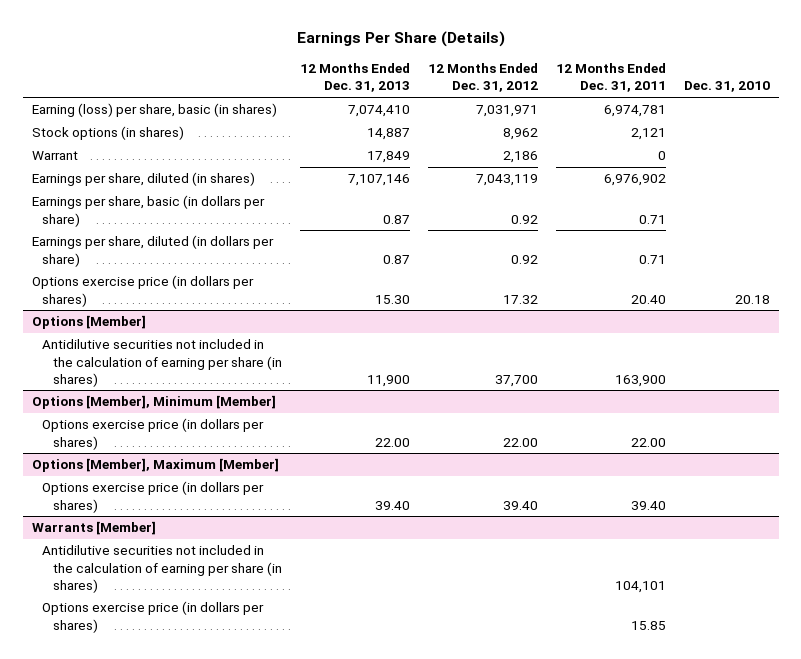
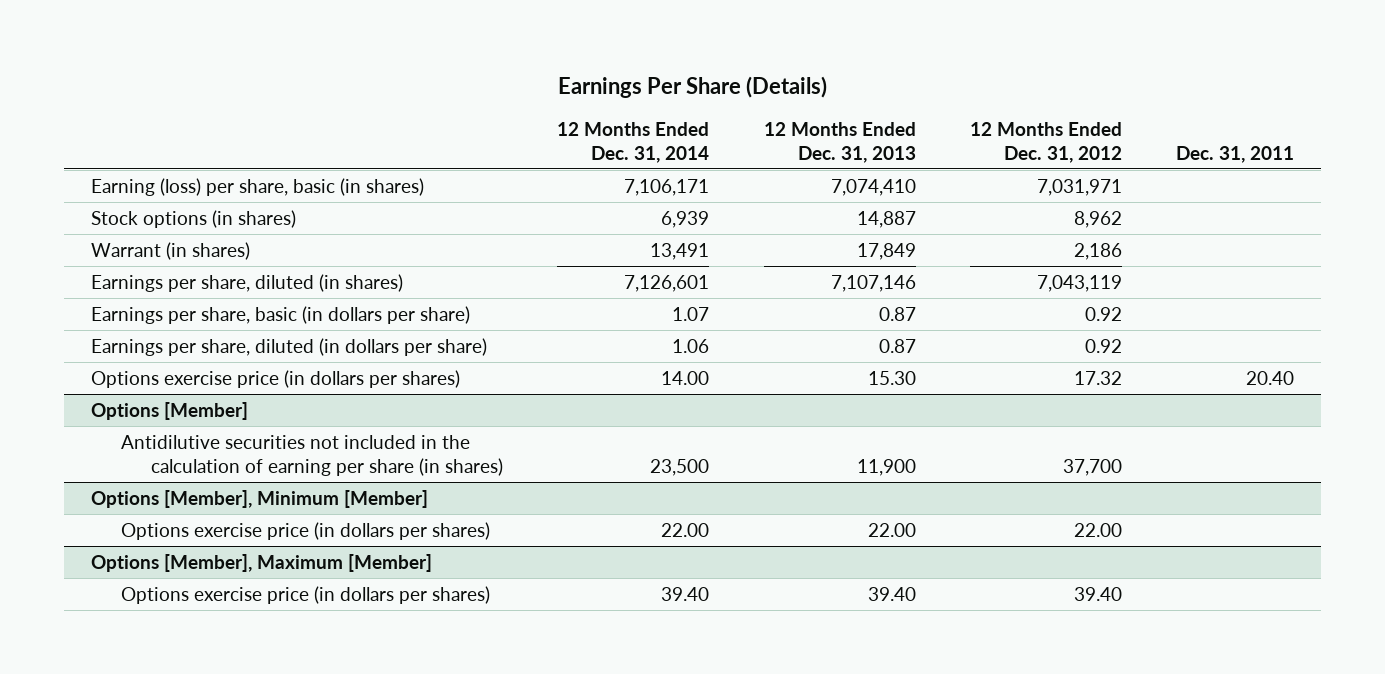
- | 12 Months Ended Dec. 31, 2013 | 12 Months Ended Dec. 31, 2012 | 12 Months Ended Dec. 31, 2011 | Dec. 31, 2010
+ | 12 Months Ended Dec. 31, 2014 | 12 Months Ended Dec. 31, 2013 | 12 Months Ended Dec. 31, 2012 | Dec. 31, 2011
- Warrant | 17,849 | 2,186 | 0 |
+ Warrant (in shares) | 13,491 | 17,849 | 2,186 |
- Warrants [Member]
- Antidilutive securities not included in the calculation of earning per share (in shares) | | | 104,101 |
- Options exercise price (in dollars per shares) | | | 15.85 |

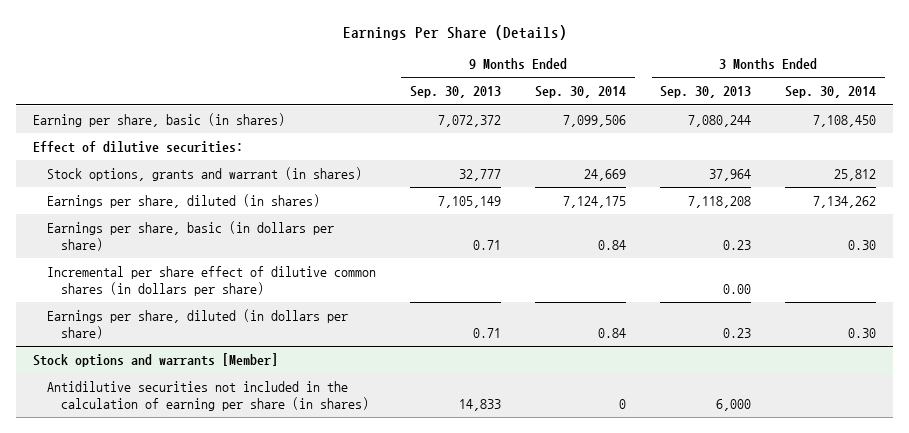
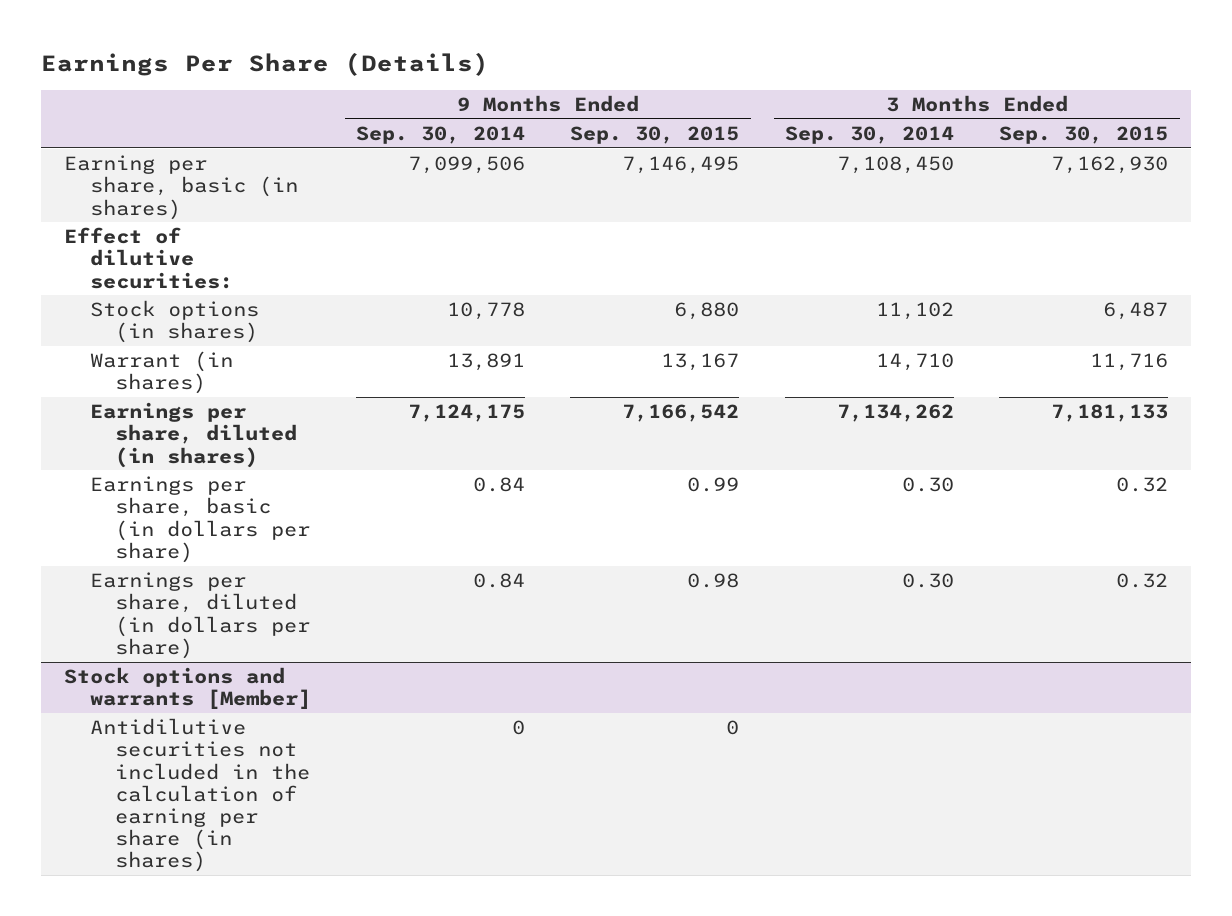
- | 9 Months Ended Sep. 30, 2013 | 9 Months Ended Sep. 30, 2014 | 3 Months Ended Sep. 30, 2013 | 3 Months Ended Sep. 30, 2014
+ | 9 Months Ended Sep. 30, 2014 | 9 Months Ended Sep. 30, 2015 | 3 Months Ended Sep. 30, 2014 | 3 Months Ended Sep. 30, 2015
- Stock options, grants and warrant (in shares) | 32,777 | 24,669 | 37,964 | 25,812
+ Stock options (in shares) | 10,778 | 6,880 | 11,102 | 6,487
+ Warrant (in shares) | 13,891 | 13,167 | 14,710 | 11,716
- Incremental per share effect of dilutive common shares (in dollars per share) | | | 0.00 |

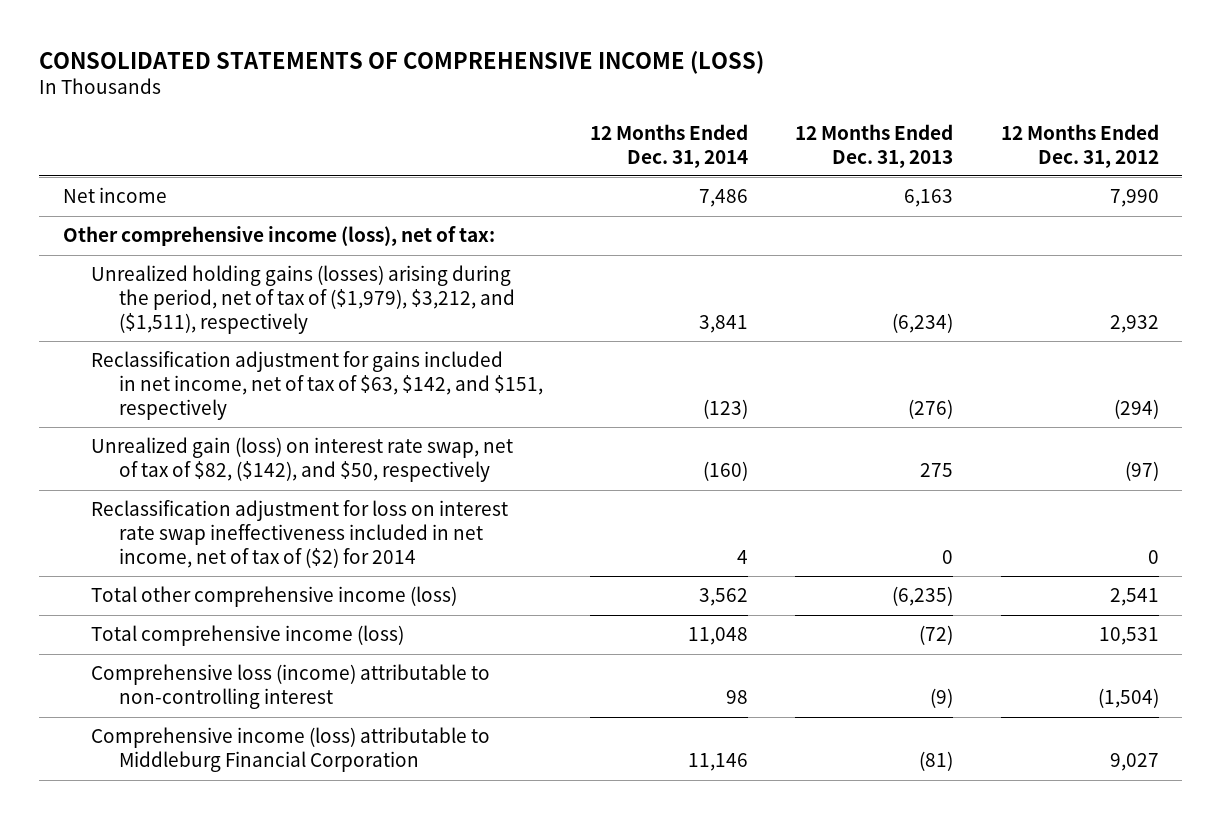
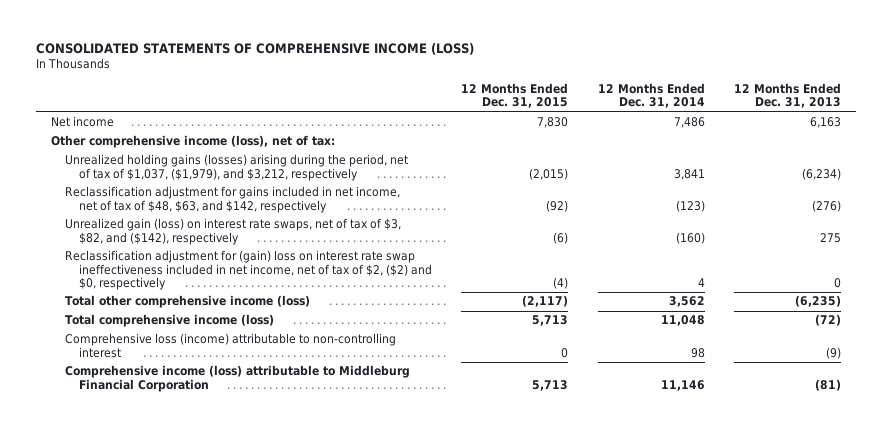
- | 12 Months Ended Dec. 31, 2014 | 12 Months Ended Dec. 31, 2013 | 12 Months Ended Dec. 31, 2012
+ | 12 Months Ended Dec. 31, 2015 | 12 Months Ended Dec. 31, 2014 | 12 Months Ended Dec. 31, 2013
- Unrealized holding gains (losses) arising during the period, net of tax of ($1,979), $3,212, and ($1,511), respectively | 3,841 | (6,234) | 2,932
- Reclassification adjustment for gains included in net income, net of tax of $63, $142, and $151, respectively | (123) | (276) | (294)
- Unrealized gain (loss) on interest rate swap, net of tax of $82, ($142), and $50, respectively | (160) | 275 | (97)
- Reclassification adjustment for loss on interest rate swap ineffectiveness included in net income, net of tax of ($2) for 2014 | 4 | 0 | 0
+ Unrealized holding gains (losses) arising during the period, net of tax of $1,037, ($1,979), and $3,212, respectively | (2,015) | 3,841 | (6,234)
+ Reclassification adjustment for gains included in net income, net of tax of $48, $63, and $142, respectively | (92) | (123) | (276)
+ Unrealized gain (loss) on interest rate swaps, net of tax of $3, $82, and ($142), respectively | (6) | (160) | 275
+ Reclassification adjustment for (gain) loss on interest rate swap ineffectiveness included in net income, net of tax of $2, ($2) and $0, respectively | (4) | 4 | 0

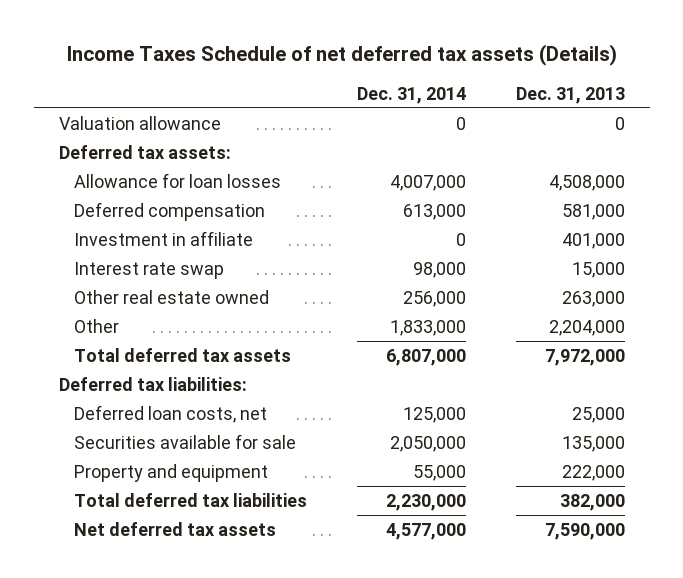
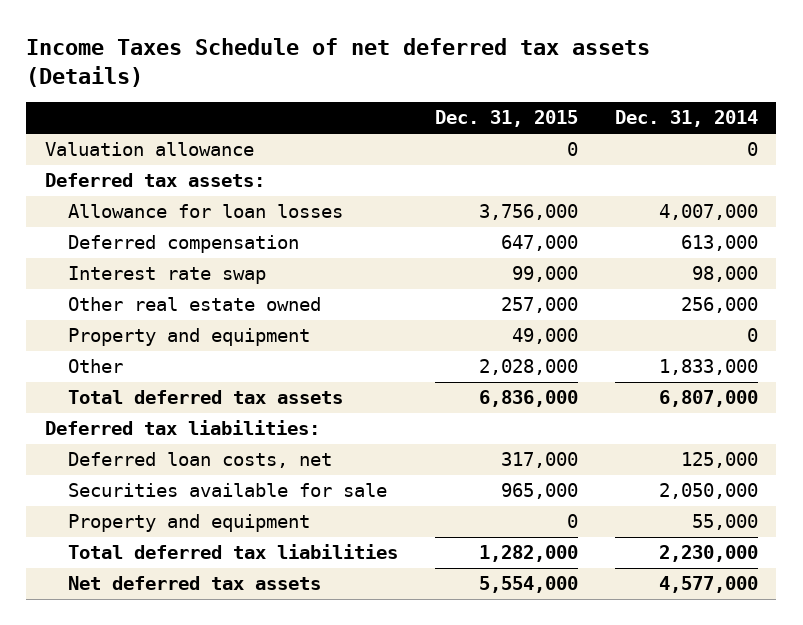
- | Dec. 31, 2014 | Dec. 31, 2013
+ | Dec. 31, 2015 | Dec. 31, 2014
- Investment in affiliate | 0 | 401,000
+ Property and equipment | 49,000 | 0

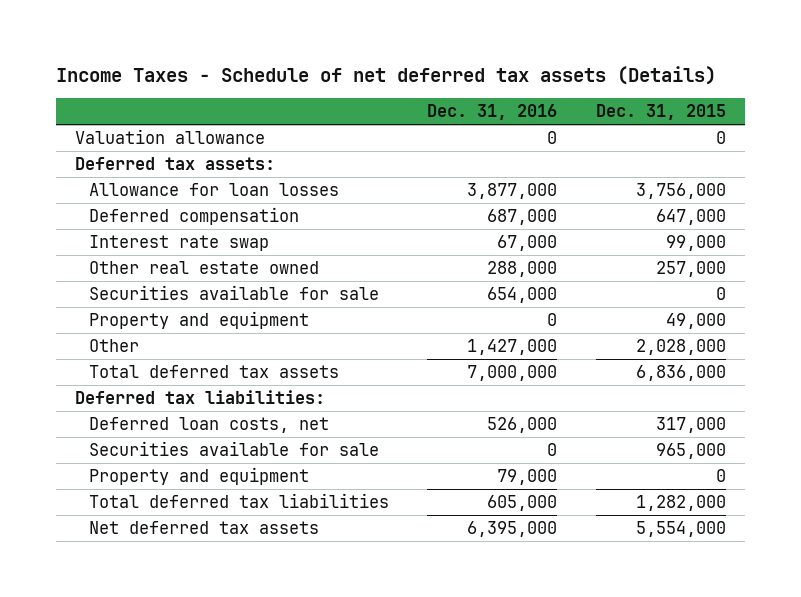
- Income Taxes Schedule of net deferred tax assets (Details)
+ Income Taxes - Schedule of net deferred tax assets (Details)
- | Dec. 31, 2015 | Dec. 31, 2014
+ | Dec. 31, 2016 | Dec. 31, 2015
+ Securities available for sale | 654,000 | 0

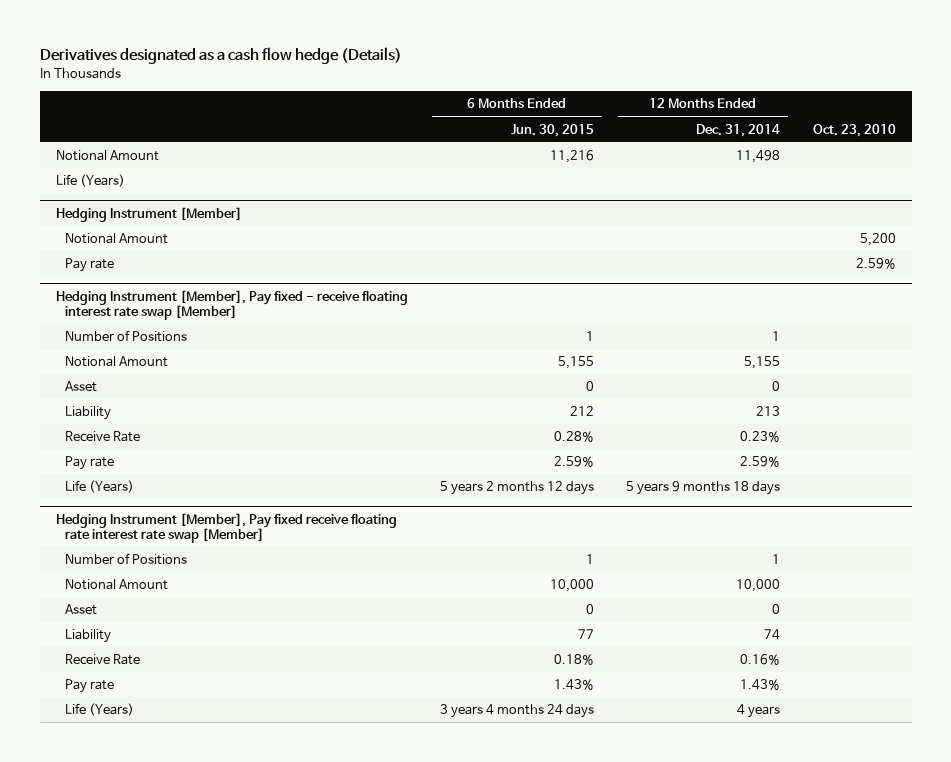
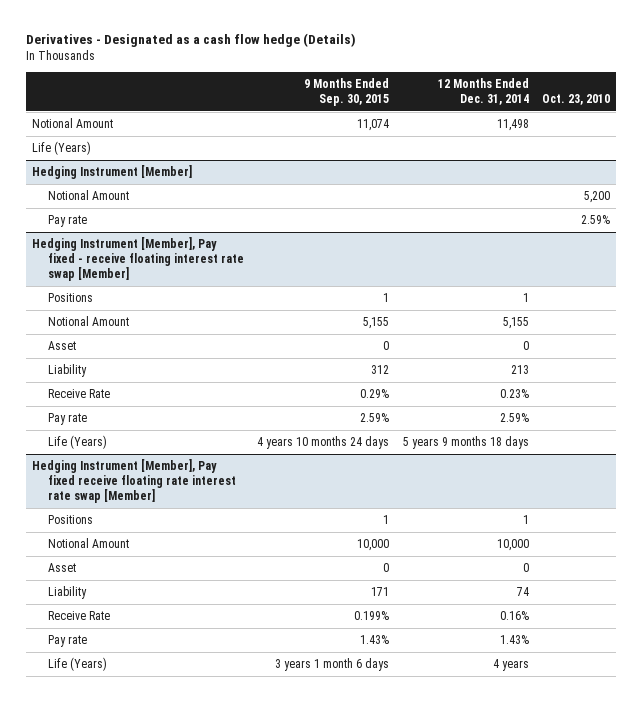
- Derivatives designated as a cash flow hedge (Details)
+ Derivatives - Designated as a cash flow hedge (Details)
- | 6 Months Ended Jun. 30, 2015 | 12 Months Ended Dec. 31, 2014 | Oct. 23, 2010
+ | 9 Months Ended Sep. 30, 2015 | 12 Months Ended Dec. 31, 2014 | Oct. 23, 2010
@ Hedging Instrument [Member], Pay fixed - receive floating interest rate swap [Member]
- Number of Positions | 1 | 1 |
+ Positions | 1 | 1 |
@ Hedging Instrument [Member], Pay fixed receive floating rate interest rate swap [Member]
- Number of Positions | 1 | 1 |
+ Positions | 1 | 1 |

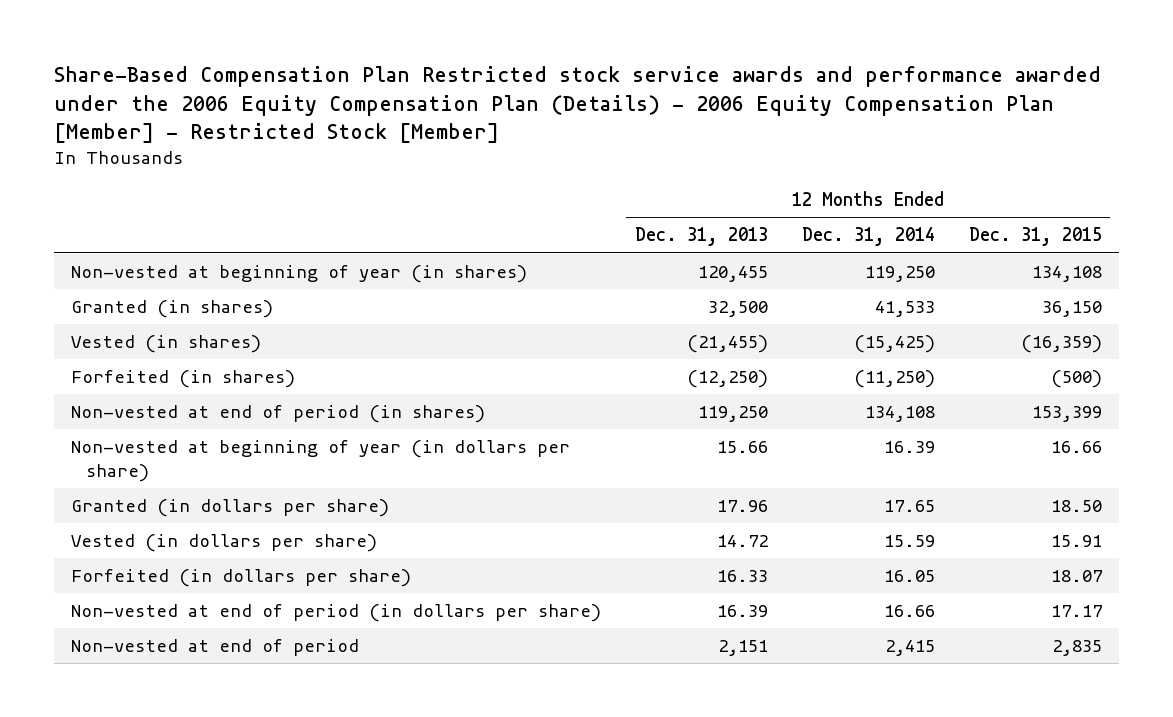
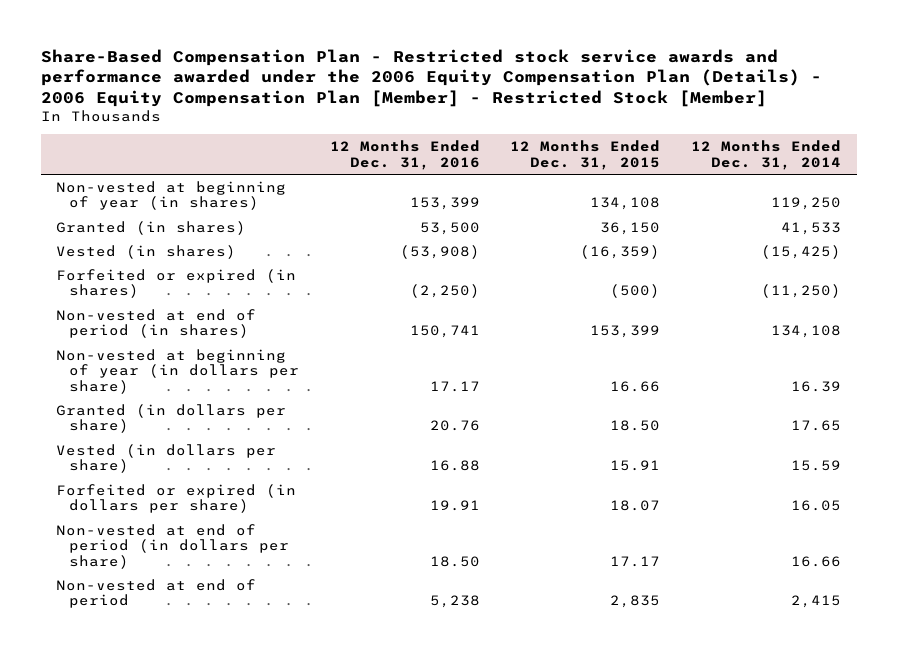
- Share-Based Compensation Plan Restricted stock service awards and performance awarded under the 2006 Equity Compensation Plan (Details) - 2006 Equity Compensation Plan [Member] - Restricted Stock [Member]
+ Share-Based Compensation Plan - Restricted stock service awards and performance awarded under the 2006 Equity Compensation Plan (Details) - 2006 Equity Compensation Plan [Member] - Restricted Stock [Member]
- | 12 Months Ended Dec. 31, 2013 | 12 Months Ended Dec. 31, 2014 | 12 Months Ended Dec. 31, 2015
+ | 12 Months Ended Dec. 31, 2016 | 12 Months Ended Dec. 31, 2015 | 12 Months Ended Dec. 31, 2014
- Forfeited (in shares) | (12,250) | (11,250) | (500)
+ Forfeited or expired (in shares) | (2,250) | (500) | (11,250)
- Forfeited (in dollars per share) | 16.33 | 16.05 | 18.07
+ Forfeited or expired (in dollars per share) | 19.91 | 18.07 | 16.05

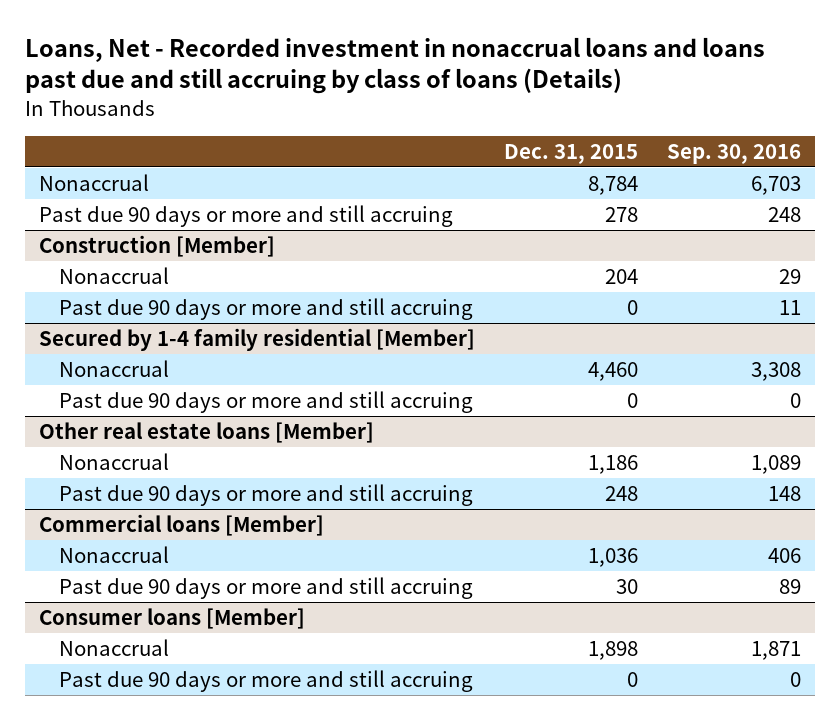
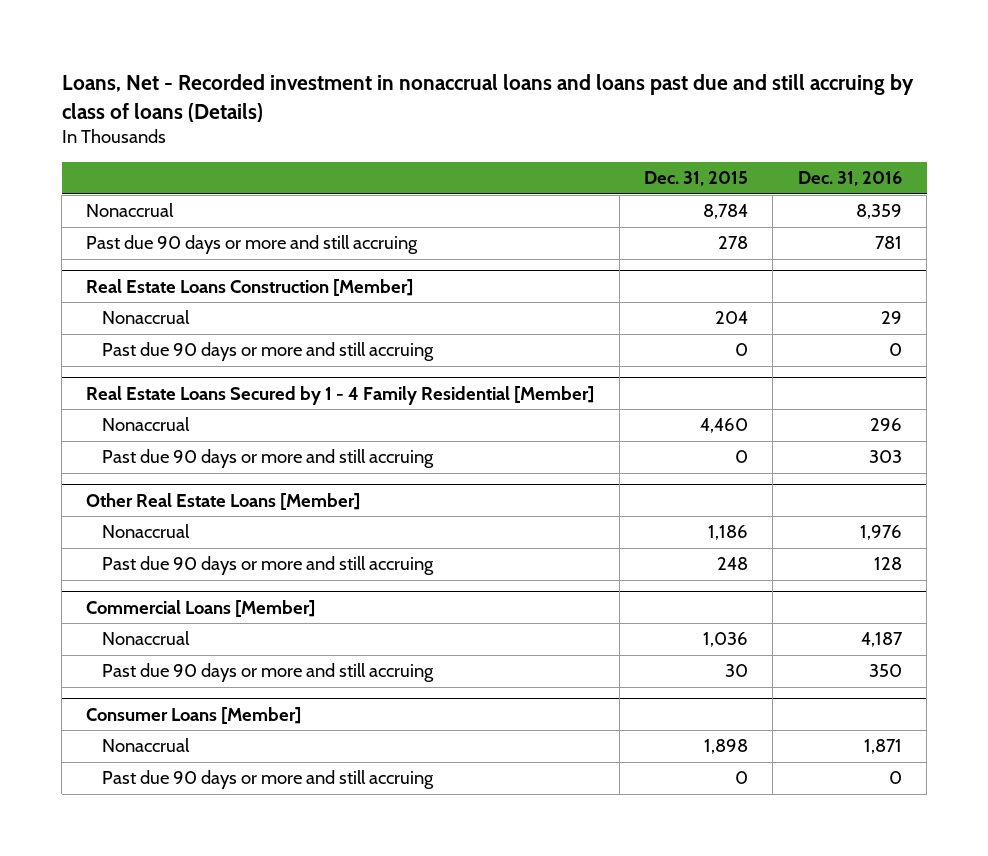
- | Dec. 31, 2015 | Sep. 30, 2016
+ | Dec. 31, 2015 | Dec. 31, 2016
- Construction [Member]
+ Real Estate Loans Construction [Member]
- Secured by 1-4 family residential [Member]
+ Real Estate Loans Secured by 1 - 4 Family Residential [Member]
- Other real estate loans [Member]
+ Other Real Estate Loans [Member]
- Commercial loans [Member]
+ Commercial Loans [Member]
- Consumer loans [Member]
+ Consumer Loans [Member]

